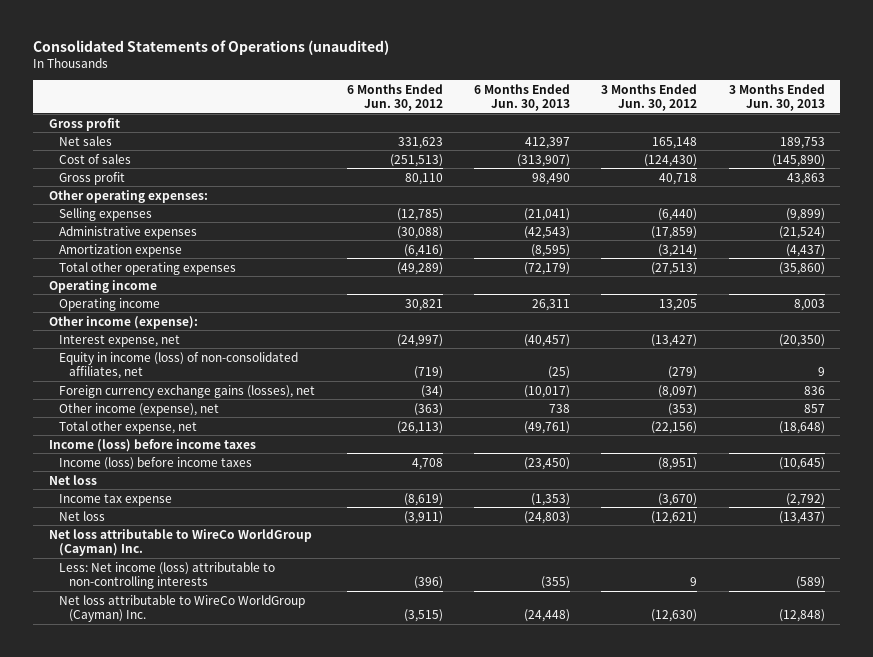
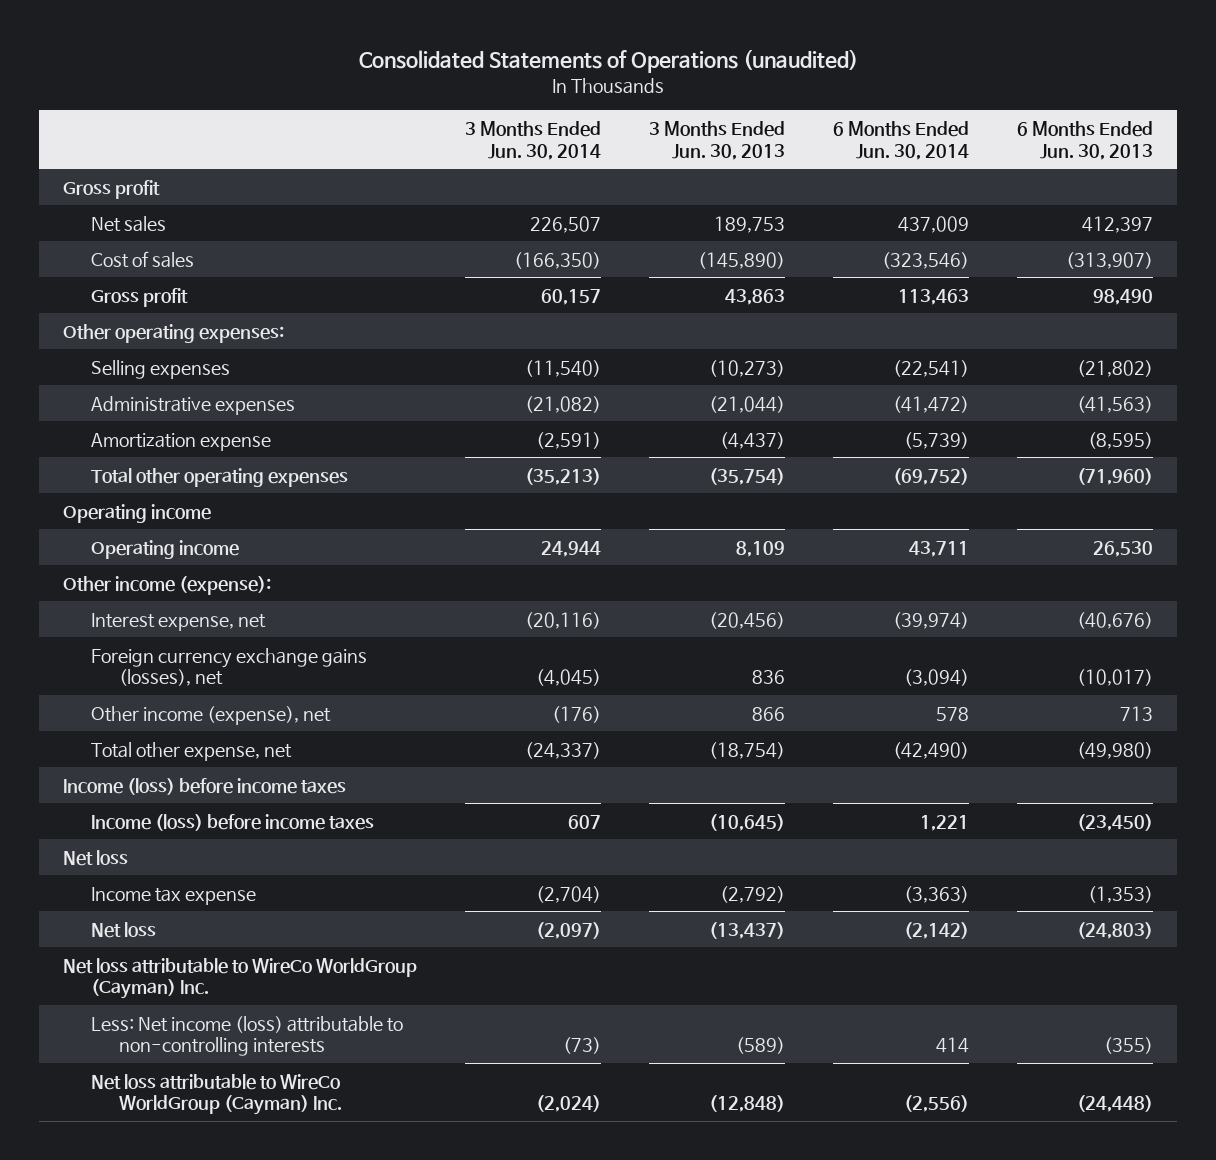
- | 6 Months Ended Jun. 30, 2012 | 6 Months Ended Jun. 30, 2013 | 3 Months Ended Jun. 30, 2012 | 3 Months Ended Jun. 30, 2013
+ | 3 Months Ended Jun. 30, 2014 | 3 Months Ended Jun. 30, 2013 | 6 Months Ended Jun. 30, 2014 | 6 Months Ended Jun. 30, 2013
- Selling expenses | (12,785) | (21,041) | (6,440) | (9,899)
- Administrative expenses | (30,088) | (42,543) | (17,859) | (21,524)
+ Selling expenses | (11,540) | (10,273) | (22,541) | (21,802)
+ Administrative expenses | (21,082) | (21,044) | (41,472) | (41,563)
- Total other operating expenses | (49,289) | (72,179) | (27,513) | (35,860)
+ Total other operating expenses | (35,213) | (35,754) | (69,752) | (71,960)
- Operating income | 30,821 | 26,311 | 13,205 | 8,003
+ Operating income | 24,944 | 8,109 | 43,711 | 26,530
- Interest expense, net | (24,997) | (40,457) | (13,427) | (20,350)
- Equity in income (loss) of non-consolidated affiliates, net | (719) | (25) | (279) | 9
+ Interest expense, net | (20,116) | (20,456) | (39,974) | (40,676)
- Other income (expense), net | (363) | 738 | (353) | 857
- Total other expense, net | (26,113) | (49,761) | (22,156) | (18,648)
+ Other income (expense), net | (176) | 866 | 578 | 713
+ Total other expense, net | (24,337) | (18,754) | (42,490) | (49,980)

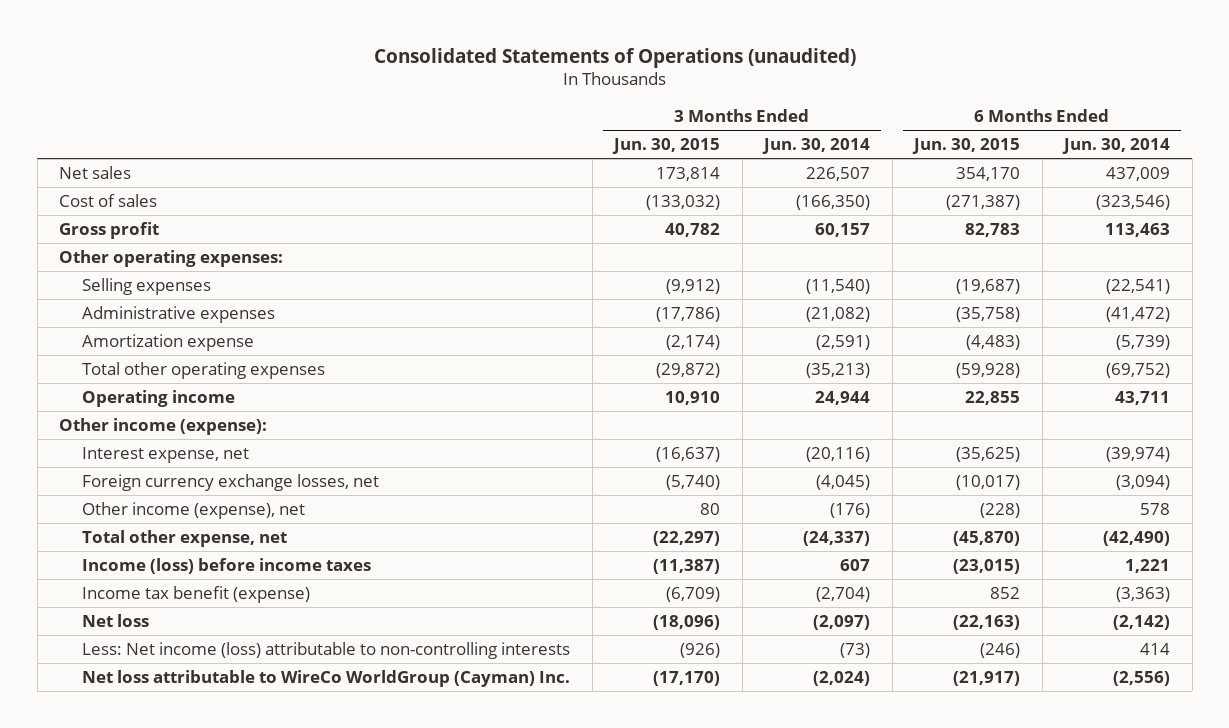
- | 3 Months Ended Jun. 30, 2014 | 3 Months Ended Jun. 30, 2013 | 6 Months Ended Jun. 30, 2014 | 6 Months Ended Jun. 30, 2013
+ | 3 Months Ended Jun. 30, 2015 | 3 Months Ended Jun. 30, 2014 | 6 Months Ended Jun. 30, 2015 | 6 Months Ended Jun. 30, 2014
- Gross profit
- Operating income
- Foreign currency exchange gains (losses), net | (4,045) | 836 | (3,094) | (10,017)
+ Foreign currency exchange losses, net | (5,740) | (4,045) | (10,017) | (3,094)
- Income (loss) before income taxes
- Net loss
- Income tax expense | (2,704) | (2,792) | (3,363) | (1,353)
+ Income tax benefit (expense) | (6,709) | (2,704) | 852 | (3,363)
- Net loss attributable to WireCo WorldGroup (Cayman) Inc.

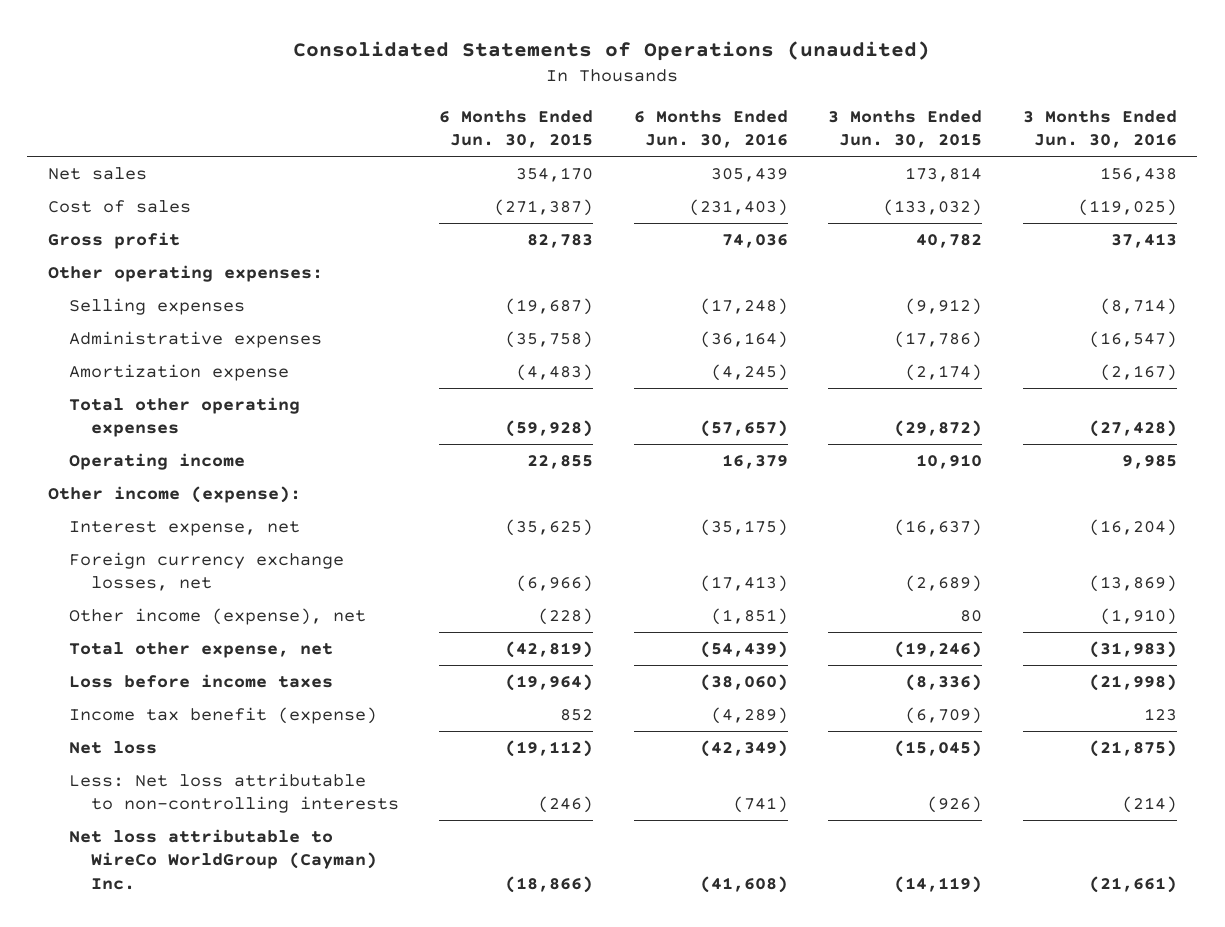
- | 3 Months Ended Jun. 30, 2015 | 3 Months Ended Jun. 30, 2014 | 6 Months Ended Jun. 30, 2015 | 6 Months Ended Jun. 30, 2014
+ | 6 Months Ended Jun. 30, 2015 | 6 Months Ended Jun. 30, 2016 | 3 Months Ended Jun. 30, 2015 | 3 Months Ended Jun. 30, 2016
- Foreign currency exchange losses, net | (5,740) | (4,045) | (10,017) | (3,094)
+ Foreign currency exchange losses, net | (6,966) | (17,413) | (2,689) | (13,869)
- Total other expense, net | (22,297) | (24,337) | (45,870) | (42,490)
- Income (loss) before income taxes | (11,387) | 607 | (23,015) | 1,221
+ Total other expense, net | (42,819) | (54,439) | (19,246) | (31,983)
+ Loss before income taxes | (19,964) | (38,060) | (8,336) | (21,998)
- Net loss | (18,096) | (2,097) | (22,163) | (2,142)
- Less: Net income (loss) attributable to non-controlling interests | (926) | (73) | (246) | 414
- Net loss attributable to WireCo WorldGroup (Cayman) Inc. | (17,170) | (2,024) | (21,917) | (2,556)
+ Net loss | (19,112) | (42,349) | (15,045) | (21,875)
+ Less: Net loss attributable to non-controlling interests | (246) | (741) | (926) | (214)
+ Net loss attributable to WireCo WorldGroup (Cayman) Inc. | (18,866) | (41,608) | (14,119) | (21,661)

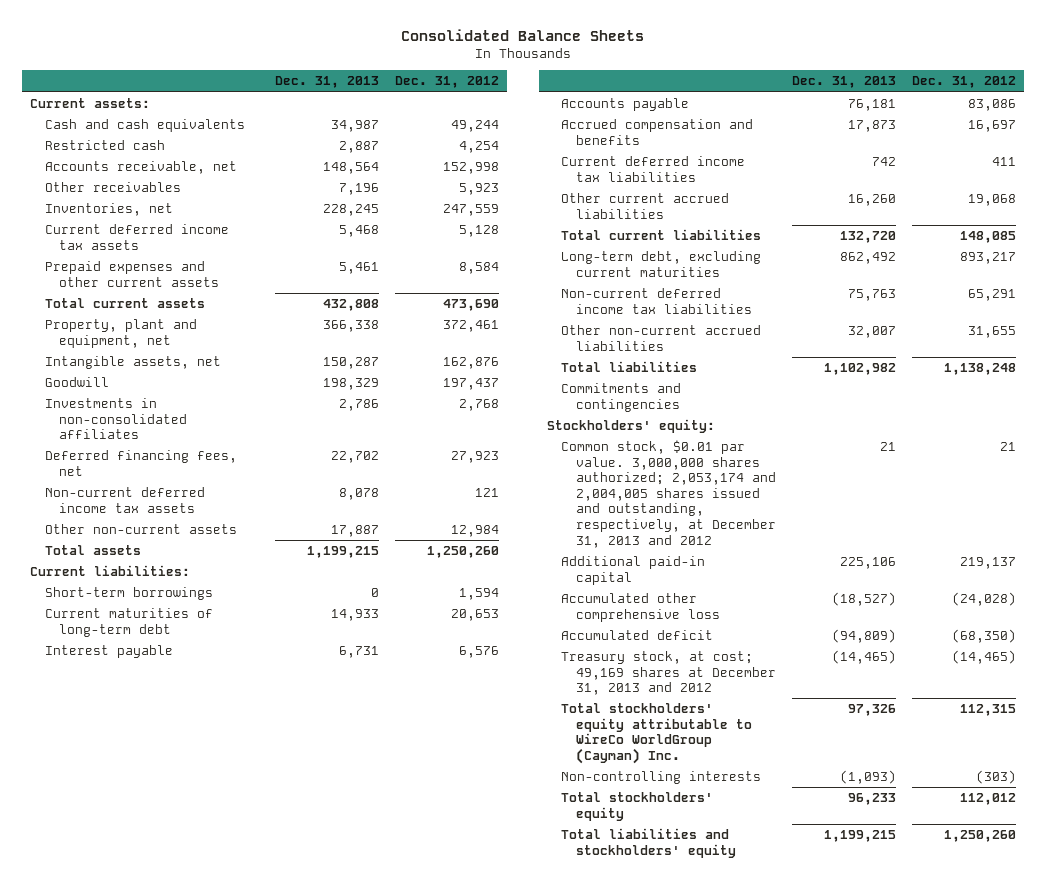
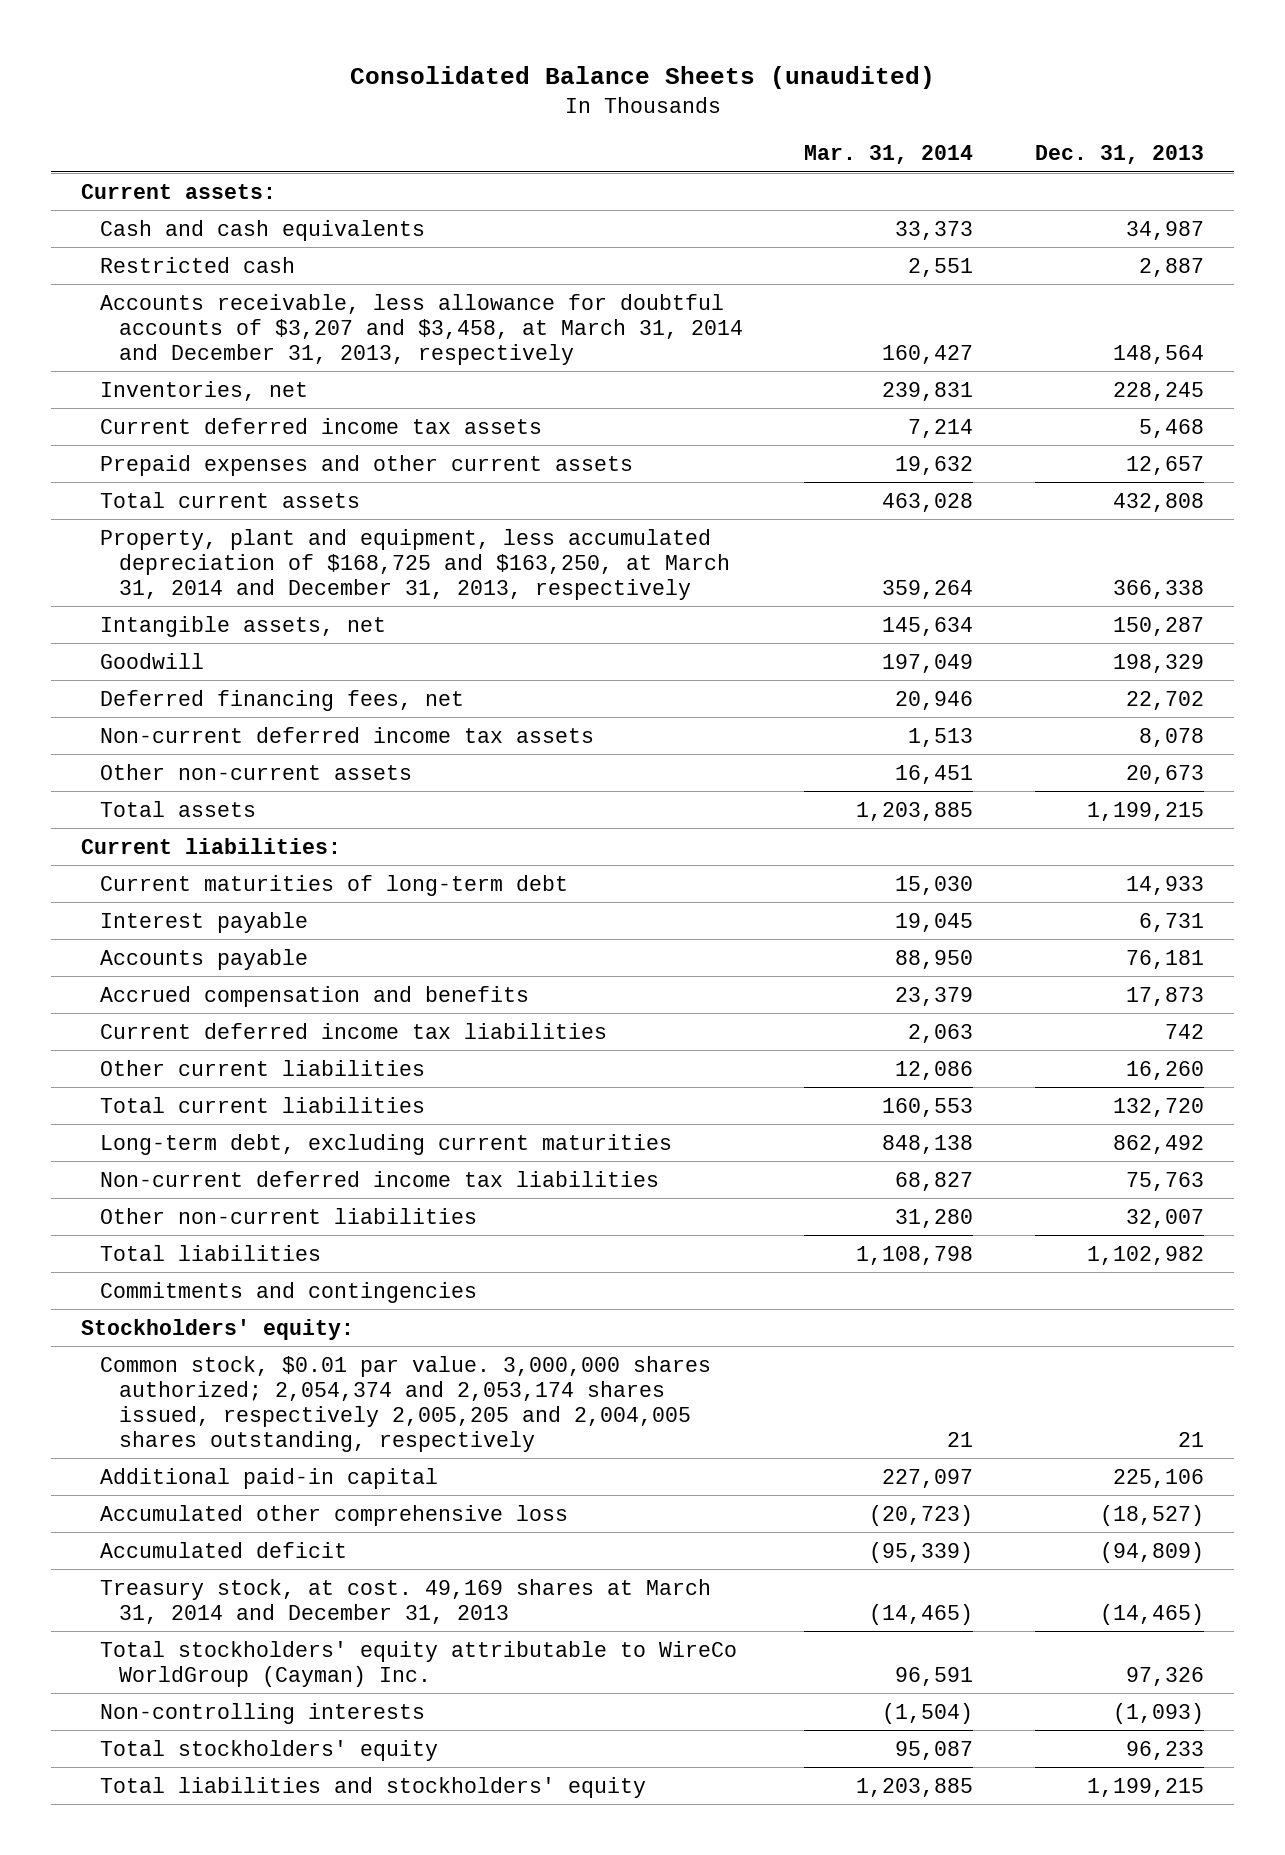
- Consolidated Balance Sheets
+ Consolidated Balance Sheets (unaudited)
- | Dec. 31, 2013 | Dec. 31, 2012
+ | Mar. 31, 2014 | Dec. 31, 2013
- Accounts receivable, net | 148,564 | 152,998
- Other receivables | 7,196 | 5,923
+ Accounts receivable, less allowance for doubtful accounts of $3,207 and $3,458, at March 31, 2014 and December 31, 2013, respectively | 160,427 | 148,564
- Prepaid expenses and other current assets | 5,461 | 8,584
+ Prepaid expenses and other current assets | 19,632 | 12,657
- Property, plant and equipment, net | 366,338 | 372,461
+ Property, plant and equipment, less accumulated depreciation of $168,725 and $163,250, at March 31, 2014 and December 31, 2013, respectively | 359,264 | 366,338
- Investments in non-consolidated affiliates | 2,786 | 2,768
- Other non-current assets | 17,887 | 12,984
+ Other non-current assets | 16,451 | 20,673
- Short-term borrowings | 0 | 1,594
- Other current accrued liabilities | 16,260 | 19,068
+ Other current liabilities | 12,086 | 16,260
- Other non-current accrued liabilities | 32,007 | 31,655
+ Other non-current liabilities | 31,280 | 32,007
- Common stock, $0.01 par value. 3,000,000 shares authorized; 2,053,174 and 2,004,005 shares issued and outstanding, respectively, at December 31, 2013 and 2012 | 21 | 21
+ Common stock, $0.01 par value. 3,000,000 shares authorized; 2,054,374 and 2,053,174 shares issued, respectively 2,005,205 and 2,004,005 shares outstanding, respectively | 21 | 21
- Treasury stock, at cost; 49,169 shares at December 31, 2013 and 2012 | (14,465) | (14,465)
+ Treasury stock, at cost. 49,169 shares at March 31, 2014 and December 31, 2013 | (14,465) | (14,465)

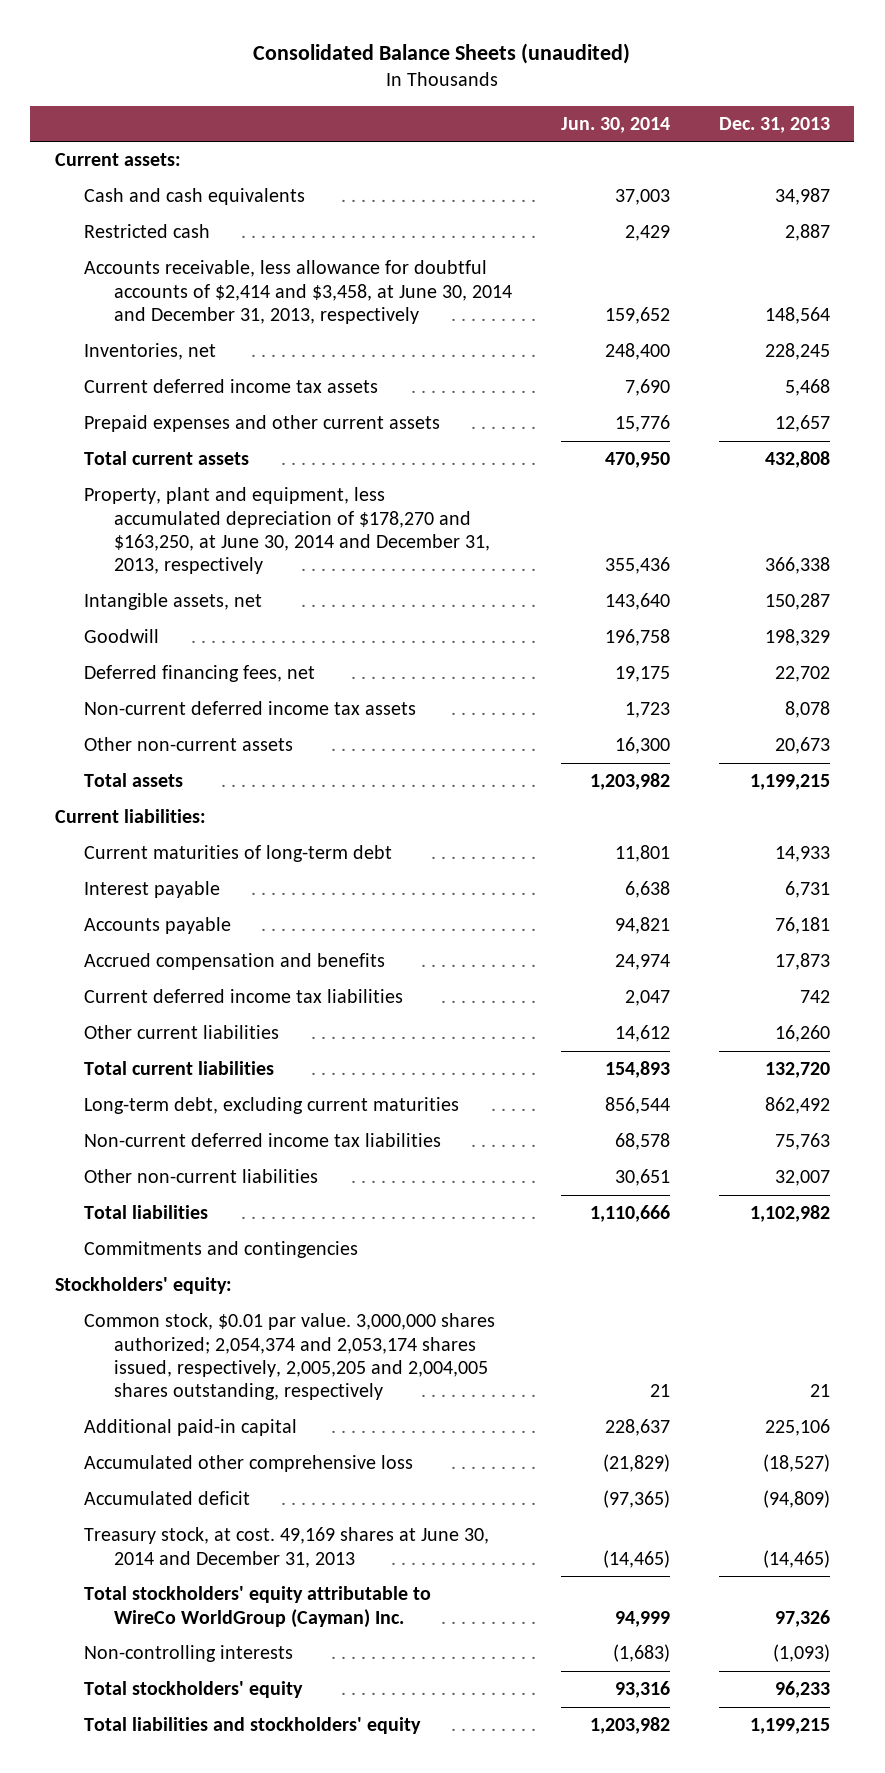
- | Mar. 31, 2014 | Dec. 31, 2013
+ | Jun. 30, 2014 | Dec. 31, 2013
- Accounts receivable, less allowance for doubtful accounts of $3,207 and $3,458, at March 31, 2014 and December 31, 2013, respectively | 160,427 | 148,564
+ Accounts receivable, less allowance for doubtful accounts of $2,414 and $3,458, at June 30, 2014 and December 31, 2013, respectively | 159,652 | 148,564
- Property, plant and equipment, less accumulated depreciation of $168,725 and $163,250, at March 31, 2014 and December 31, 2013, respectively | 359,264 | 366,338
+ Property, plant and equipment, less accumulated depreciation of $178,270 and $163,250, at June 30, 2014 and December 31, 2013, respectively | 355,436 | 366,338
- Common stock, $0.01 par value. 3,000,000 shares authorized; 2,054,374 and 2,053,174 shares issued, respectively 2,005,205 and 2,004,005 shares outstanding, respectively | 21 | 21
+ Common stock, $0.01 par value. 3,000,000 shares authorized; 2,054,374 and 2,053,174 shares issued, respectively, 2,005,205 and 2,004,005 shares outstanding, respectively | 21 | 21
- Treasury stock, at cost. 49,169 shares at March 31, 2014 and December 31, 2013 | (14,465) | (14,465)
+ Treasury stock, at cost. 49,169 shares at June 30, 2014 and December 31, 2013 | (14,465) | (14,465)

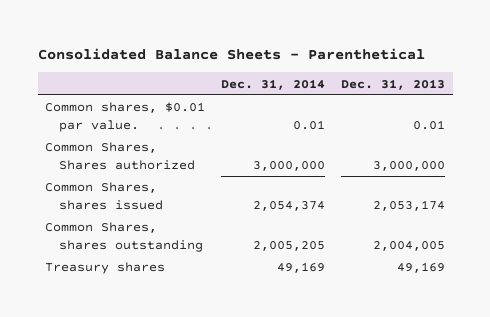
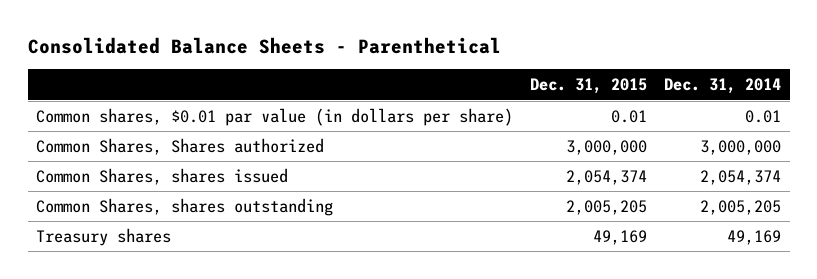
- | Dec. 31, 2014 | Dec. 31, 2013
+ | Dec. 31, 2015 | Dec. 31, 2014
- Common shares, $0.01 par value. | 0.01 | 0.01
+ Common shares, $0.01 par value (in dollars per share) | 0.01 | 0.01

